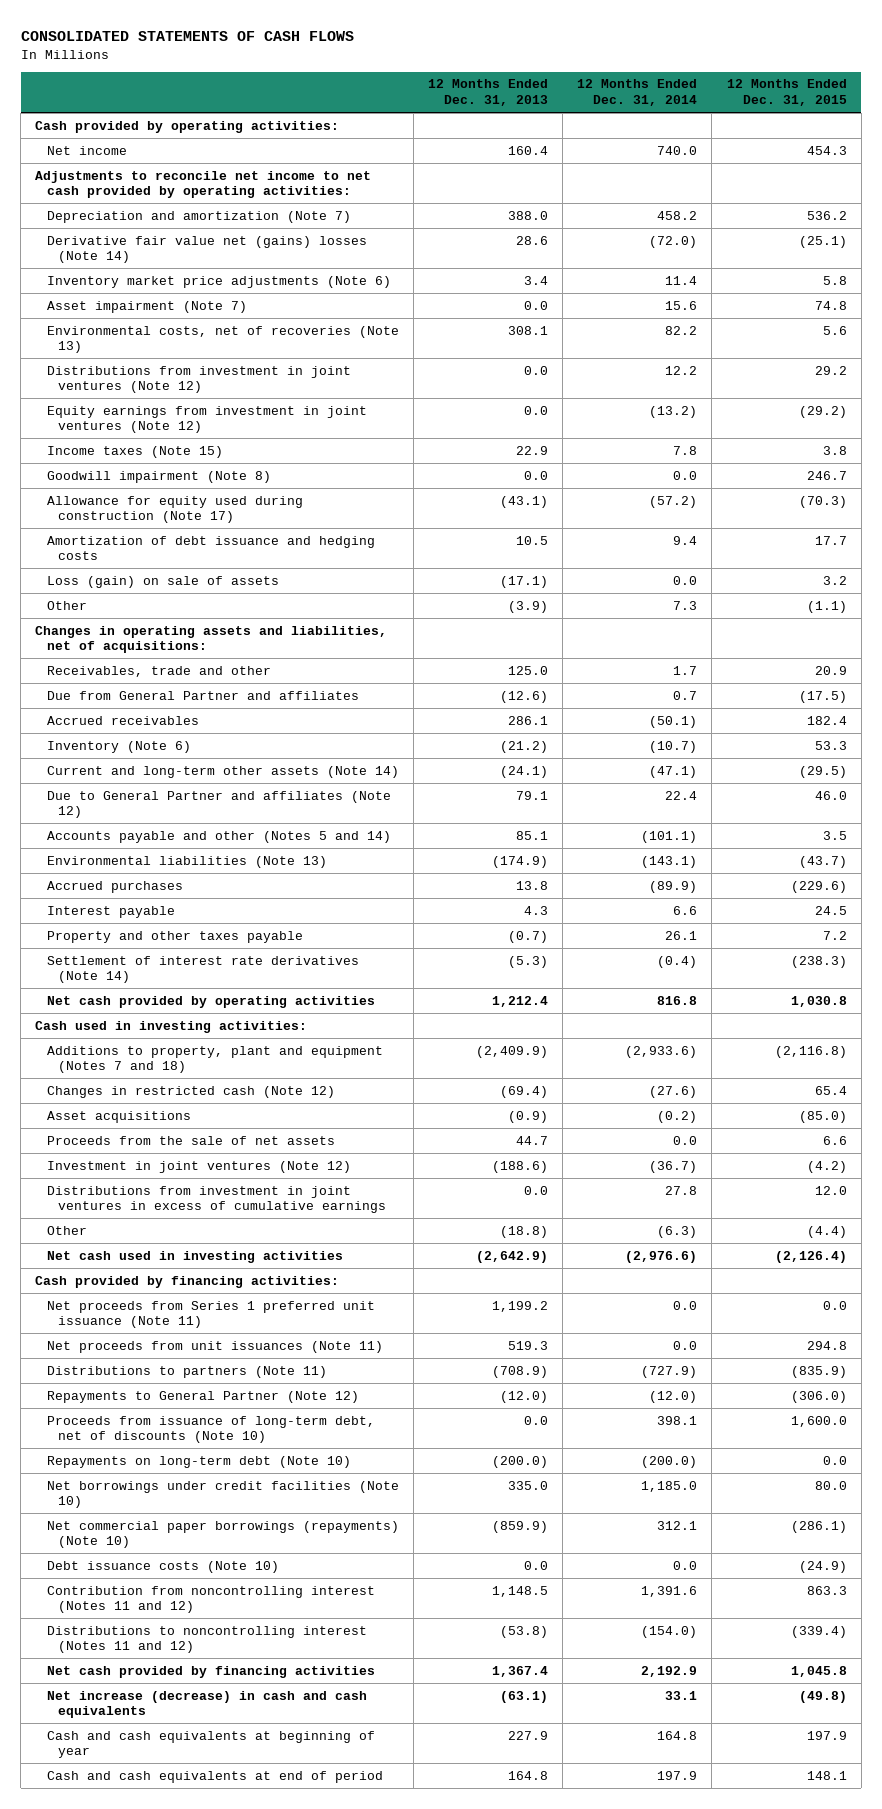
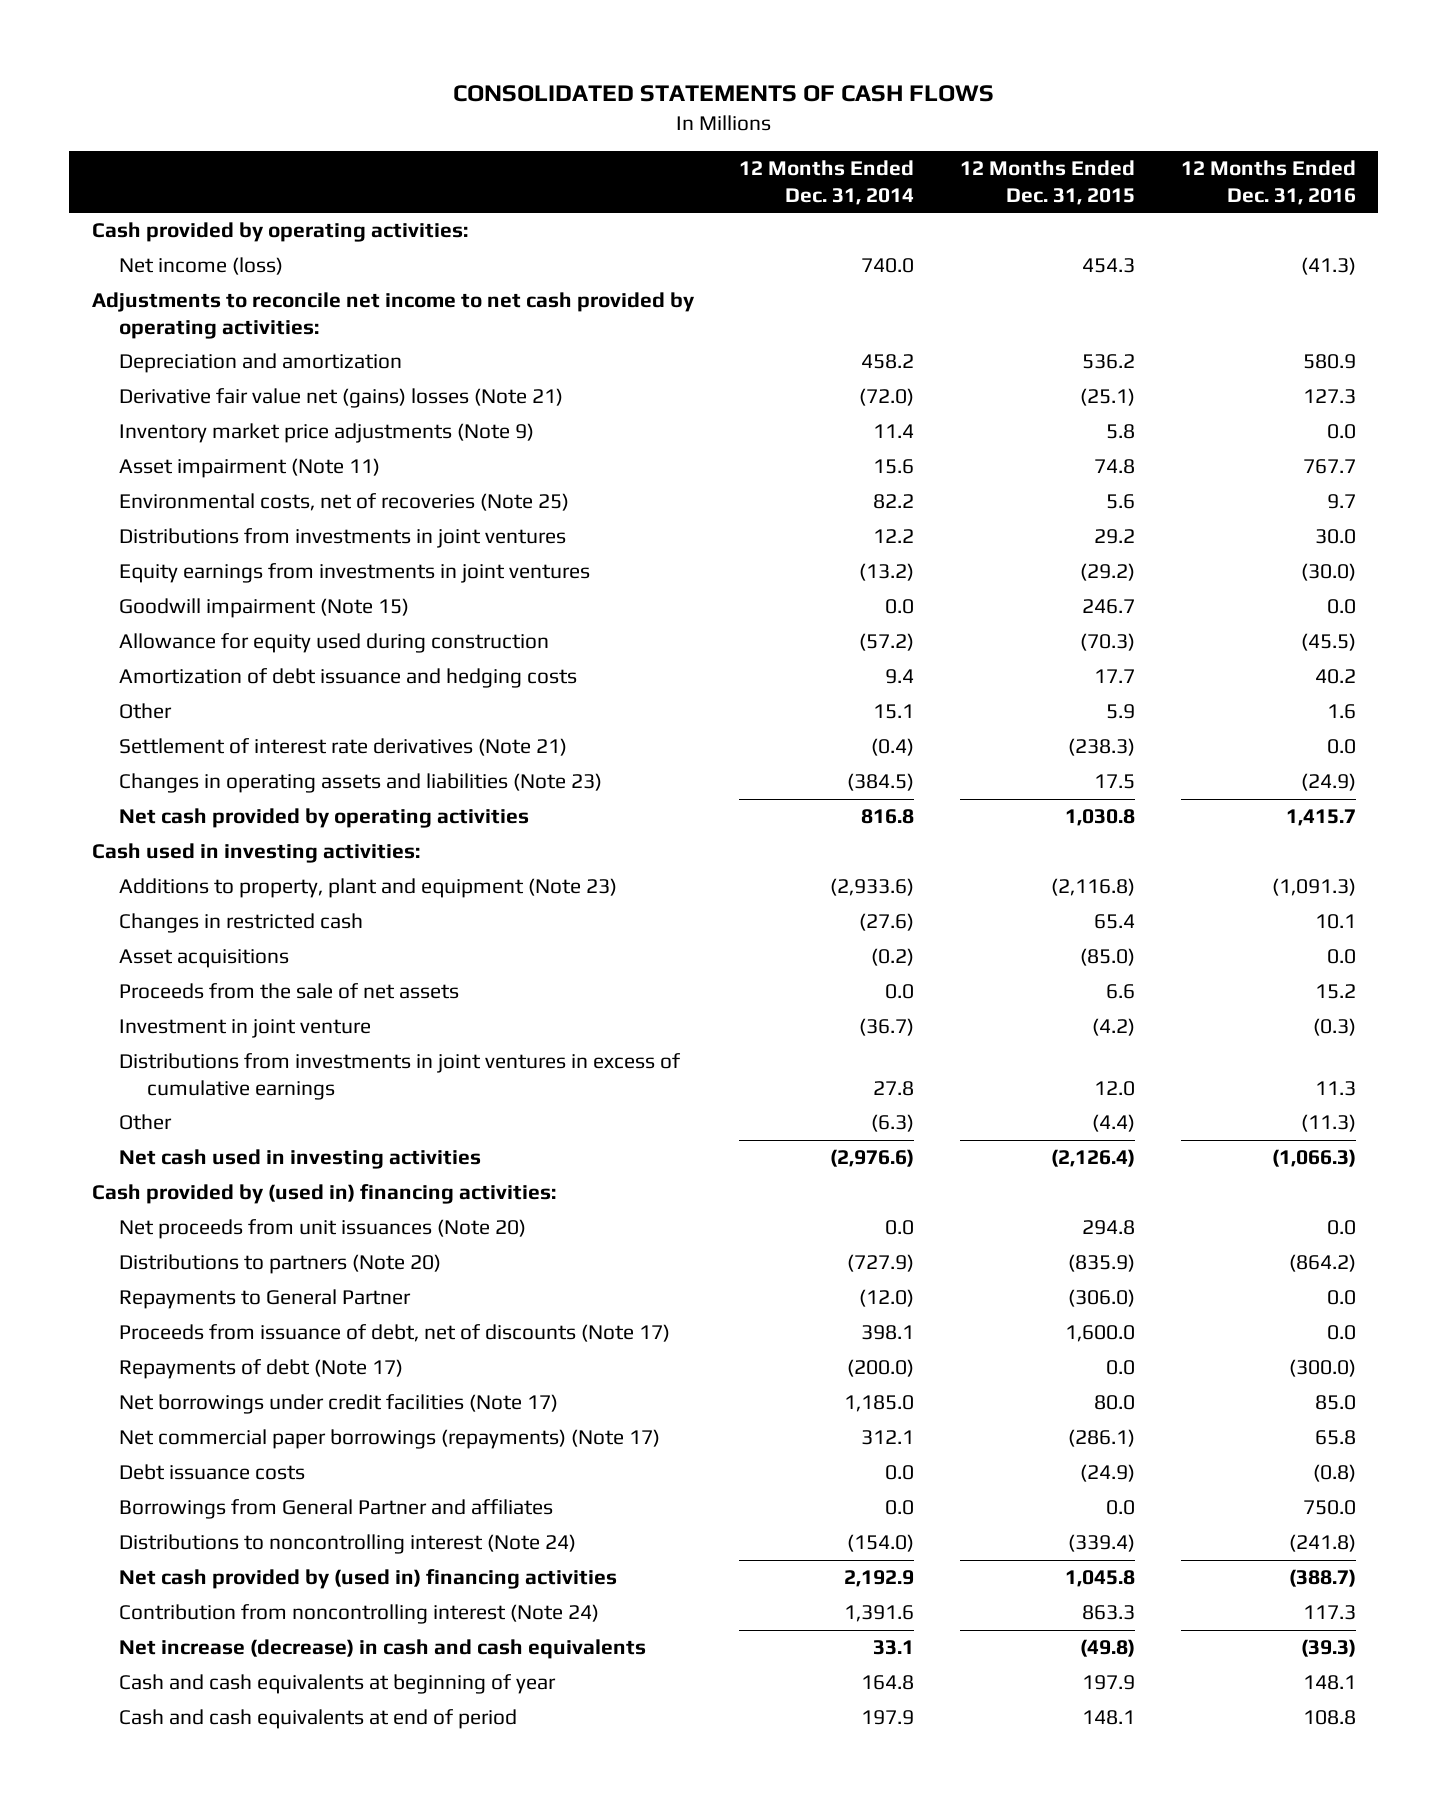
- | 12 Months Ended Dec. 31, 2013 | 12 Months Ended Dec. 31, 2014 | 12 Months Ended Dec. 31, 2015
+ | 12 Months Ended Dec. 31, 2014 | 12 Months Ended Dec. 31, 2015 | 12 Months Ended Dec. 31, 2016
- Net income | 160.4 | 740.0 | 454.3
+ Net income (loss) | 740.0 | 454.3 | (41.3)
- Depreciation and amortization (Note 7) | 388.0 | 458.2 | 536.2
- Derivative fair value net (gains) losses (Note 14) | 28.6 | (72.0) | (25.1)
- Inventory market price adjustments (Note 6) | 3.4 | 11.4 | 5.8
- Asset impairment (Note 7) | 0.0 | 15.6 | 74.8
- Environmental costs, net of recoveries (Note 13) | 308.1 | 82.2 | 5.6
- Distributions from investment in joint ventures (Note 12) | 0.0 | 12.2 | 29.2
- Equity earnings from investment in joint ventures (Note 12) | 0.0 | (13.2) | (29.2)
- Income taxes (Note 15) | 22.9 | 7.8 | 3.8
- Goodwill impairment (Note 8) | 0.0 | 0.0 | 246.7
- Allowance for equity used during construction (Note 17) | (43.1) | (57.2) | (70.3)
+ Depreciation and amortization | 458.2 | 536.2 | 580.9
+ Derivative fair value net (gains) losses (Note 21) | (72.0) | (25.1) | 127.3
+ Inventory market price adjustments (Note 9) | 11.4 | 5.8 | 0.0
+ Asset impairment (Note 11) | 15.6 | 74.8 | 767.7
+ Environmental costs, net of recoveries (Note 25) | 82.2 | 5.6 | 9.7
+ Distributions from investments in joint ventures | 12.2 | 29.2 | 30.0
+ Equity earnings from investments in joint ventures | (13.2) | (29.2) | (30.0)
+ Goodwill impairment (Note 15) | 0.0 | 246.7 | 0.0
+ Allowance for equity used during construction | (57.2) | (70.3) | (45.5)
- Loss (gain) on sale of assets | (17.1) | 0.0 | 3.2
- Other | (3.9) | 7.3 | (1.1)
- Changes in operating assets and liabilities, net of acquisitions:
- Receivables, trade and other | 125.0 | 1.7 | 20.9
- Due from General Partner and affiliates | (12.6) | 0.7 | (17.5)
- Accrued receivables | 286.1 | (50.1) | 182.4
- Inventory (Note 6) | (21.2) | (10.7) | 53.3
- Current and long-term other assets (Note 14) | (24.1) | (47.1) | (29.5)
- Due to General Partner and affiliates (Note 12) | 79.1 | 22.4 | 46.0
- Accounts payable and other (Notes 5 and 14) | 85.1 | (101.1) | 3.5
- Environmental liabilities (Note 13) | (174.9) | (143.1) | (43.7)
- Accrued purchases | 13.8 | (89.9) | (229.6)
- Interest payable | 4.3 | 6.6 | 24.5
- Property and other taxes payable | (0.7) | 26.1 | 7.2
- Settlement of interest rate derivatives (Note 14) | (5.3) | (0.4) | (238.3)
+ Other | 15.1 | 5.9 | 1.6
+ Settlement of interest rate derivatives (Note 21) | (0.4) | (238.3) | 0.0
+ Changes in operating assets and liabilities (Note 23) | (384.5) | 17.5 | (24.9)
- Additions to property, plant and equipment (Notes 7 and 18) | (2,409.9) | (2,933.6) | (2,116.8)
- Changes in restricted cash (Note 12) | (69.4) | (27.6) | 65.4
+ Additions to property, plant and equipment (Note 23) | (2,933.6) | (2,116.8) | (1,091.3)
+ Changes in restricted cash | (27.6) | 65.4 | 10.1
- Investment in joint ventures (Note 12) | (188.6) | (36.7) | (4.2)
- Distributions from investment in joint ventures in excess of cumulative earnings | 0.0 | 27.8 | 12.0
+ Investment in joint venture | (36.7) | (4.2) | (0.3)
+ Distributions from investments in joint ventures in excess of cumulative earnings | 27.8 | 12.0 | 11.3
- Cash provided by financing activities:
- Net proceeds from Series 1 preferred unit issuance (Note 11) | 1,199.2 | 0.0 | 0.0
- Net proceeds from unit issuances (Note 11) | 519.3 | 0.0 | 294.8
- Distributions to partners (Note 11) | (708.9) | (727.9) | (835.9)
- Repayments to General Partner (Note 12) | (12.0) | (12.0) | (306.0)
- Proceeds from issuance of long-term debt, net of discounts (Note 10) | 0.0 | 398.1 | 1,600.0
- Repayments on long-term debt (Note 10) | (200.0) | (200.0) | 0.0
- Net borrowings under credit facilities (Note 10) | 335.0 | 1,185.0 | 80.0
- Net commercial paper borrowings (repayments) (Note 10) | (859.9) | 312.1 | (286.1)
- Debt issuance costs (Note 10) | 0.0 | 0.0 | (24.9)
- Contribution from noncontrolling interest (Notes 11 and 12) | 1,148.5 | 1,391.6 | 863.3
- Distributions to noncontrolling interest (Notes 11 and 12) | (53.8) | (154.0) | (339.4)
- Net cash provided by financing activities | 1,367.4 | 2,192.9 | 1,045.8
+ Cash provided by (used in) financing activities:
+ Net proceeds from unit issuances (Note 20) | 0.0 | 294.8 | 0.0
+ Distributions to partners (Note 20) | (727.9) | (835.9) | (864.2)
+ Repayments to General Partner | (12.0) | (306.0) | 0.0
+ Proceeds from issuance of debt, net of discounts (Note 17) | 398.1 | 1,600.0 | 0.0
+ Repayments of debt (Note 17) | (200.0) | 0.0 | (300.0)
+ Net borrowings under credit facilities (Note 17) | 1,185.0 | 80.0 | 85.0
+ Net commercial paper borrowings (repayments) (Note 17) | 312.1 | (286.1) | 65.8
+ Debt issuance costs | 0.0 | (24.9) | (0.8)
+ Borrowings from General Partner and affiliates | 0.0 | 0.0 | 750.0
+ Distributions to noncontrolling interest (Note 24) | (154.0) | (339.4) | (241.8)
+ Net cash provided by (used in) financing activities | 2,192.9 | 1,045.8 | (388.7)
+ Contribution from noncontrolling interest (Note 24) | 1,391.6 | 863.3 | 117.3

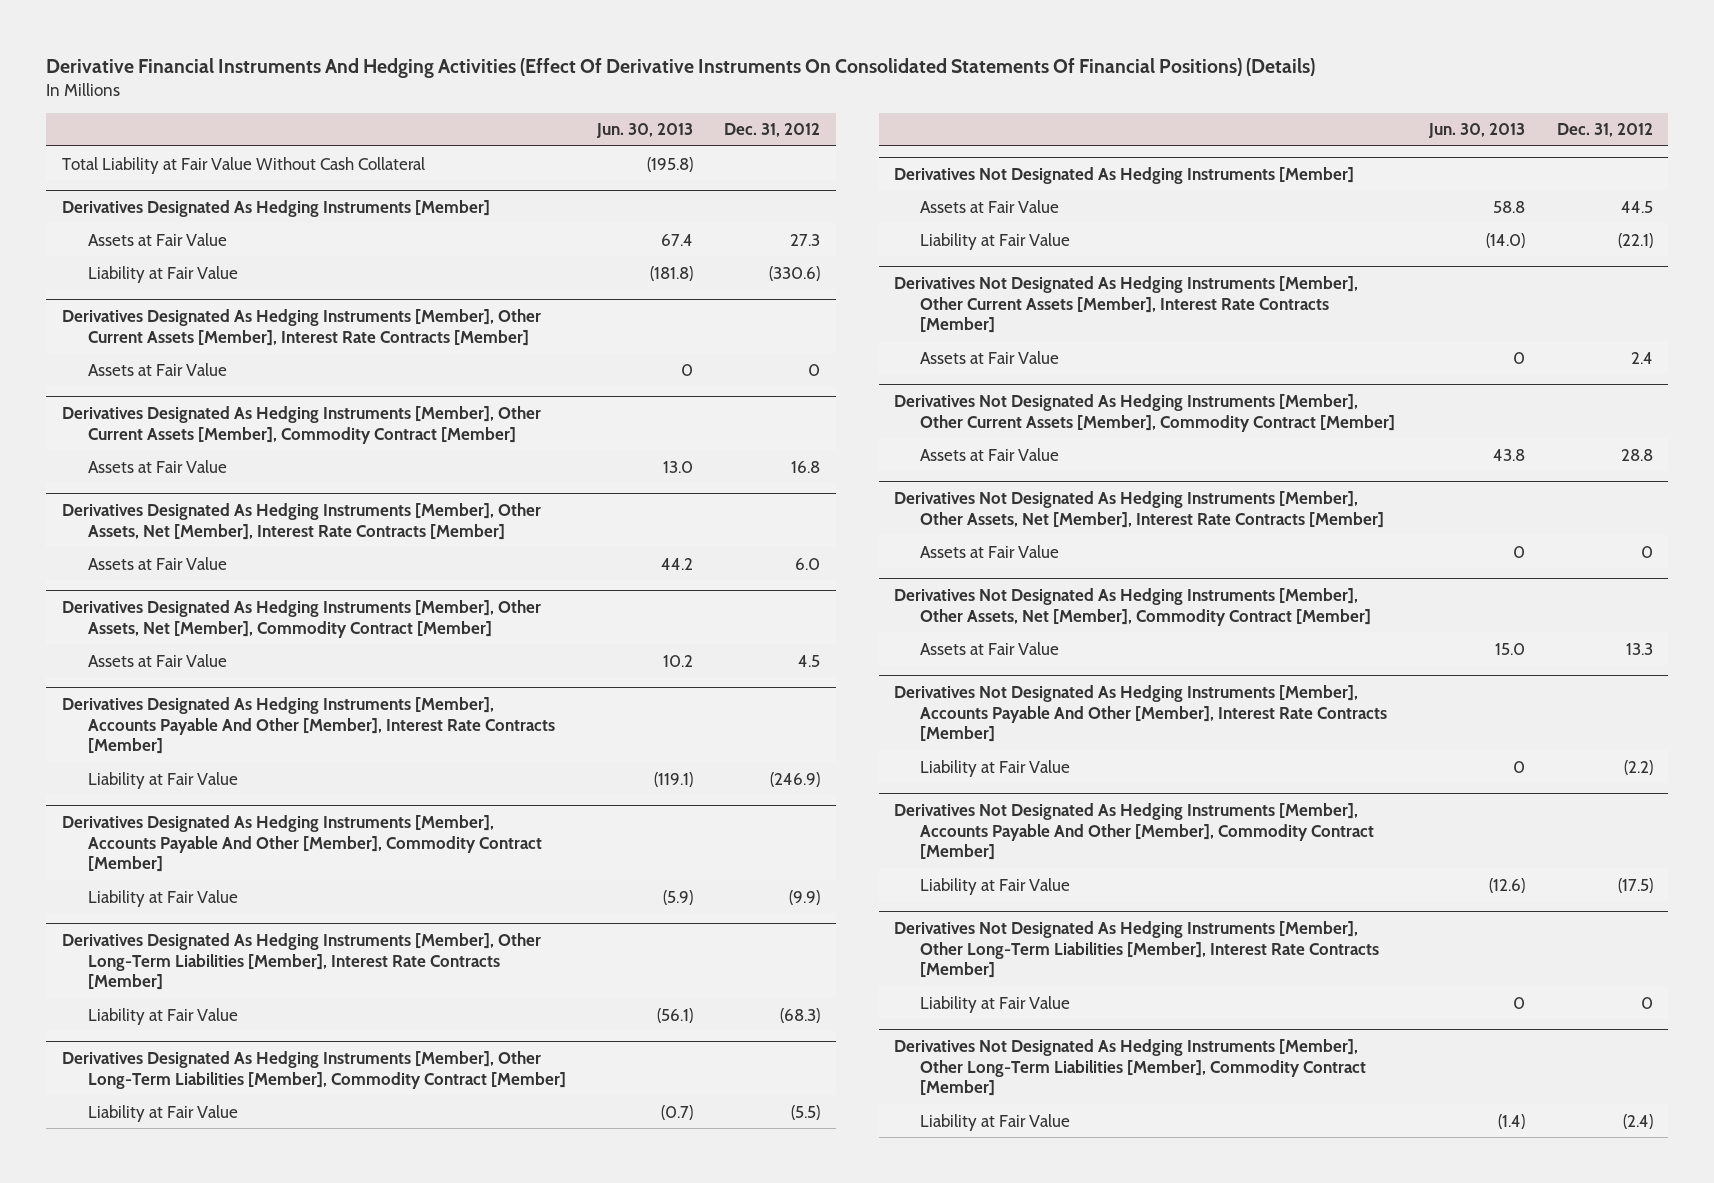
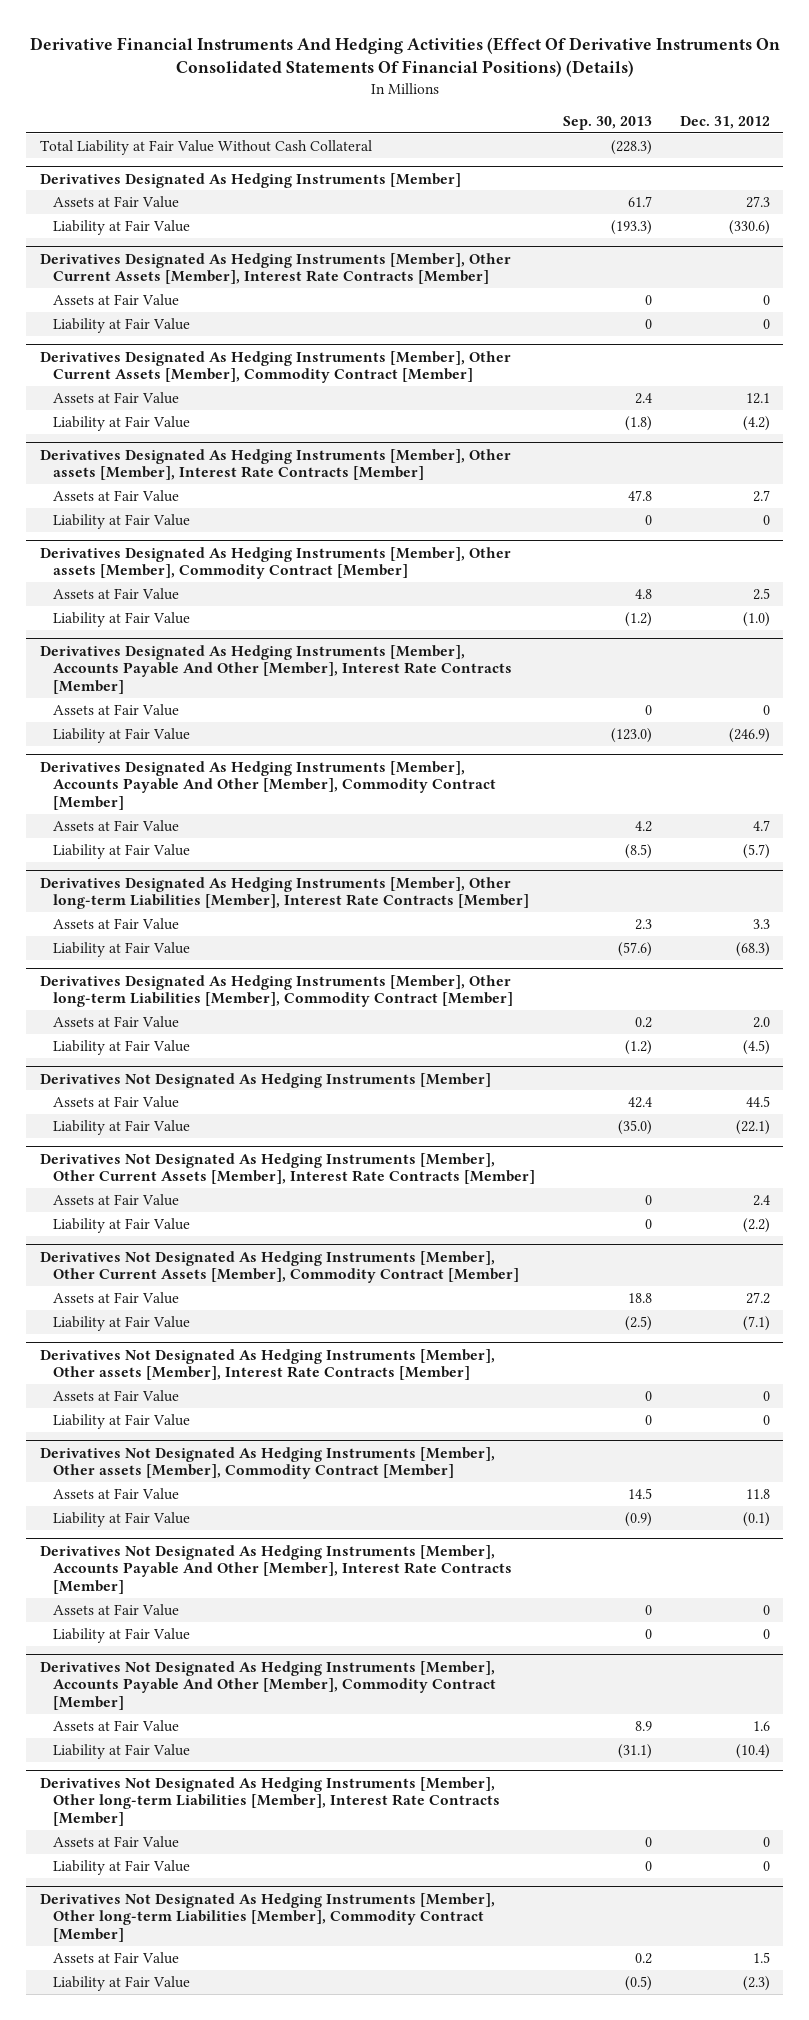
- | Jun. 30, 2013 | Dec. 31, 2012
+ | Sep. 30, 2013 | Dec. 31, 2012
@ Derivatives Designated As Hedging Instruments [Member], Other Current Assets [Member], Interest Rate Contracts [Member]
+ Liability at Fair Value | 0 | 0
@ Derivatives Designated As Hedging Instruments [Member], Other Current Assets [Member], Commodity Contract [Member]
- Assets at Fair Value | 13.0 | 16.8
- Derivatives Designated As Hedging Instruments [Member], Other Assets, Net [Member], Interest Rate Contracts [Member]
- Assets at Fair Value | 44.2 | 6.0
- Derivatives Designated As Hedging Instruments [Member], Other Assets, Net [Member], Commodity Contract [Member]
- Assets at Fair Value | 10.2 | 4.5
@ Derivatives Designated As Hedging Instruments [Member], Other Current Assets [Member], Commodity Contract [Member]
+ Assets at Fair Value | 2.4 | 12.1
+ Liability at Fair Value | (1.8) | (4.2)
+ Derivatives Designated As Hedging Instruments [Member], Other assets [Member], Interest Rate Contracts [Member]
+ Assets at Fair Value | 47.8 | 2.7
+ Liability at Fair Value | 0 | 0
+ Derivatives Designated As Hedging Instruments [Member], Other assets [Member], Commodity Contract [Member]
+ Assets at Fair Value | 4.8 | 2.5
+ Liability at Fair Value | (1.2) | (1.0)
@ Derivatives Designated As Hedging Instruments [Member], Accounts Payable And Other [Member], Interest Rate Contracts [Member]
+ Assets at Fair Value | 0 | 0
@ Derivatives Designated As Hedging Instruments [Member], Accounts Payable And Other [Member], Commodity Contract [Member]
- Liability at Fair Value | (5.9) | (9.9)
- Derivatives Designated As Hedging Instruments [Member], Other Long-Term Liabilities [Member], Interest Rate Contracts [Member]
@ Derivatives Designated As Hedging Instruments [Member], Accounts Payable And Other [Member], Commodity Contract [Member]
+ Assets at Fair Value | 4.2 | 4.7
+ Liability at Fair Value | (8.5) | (5.7)
+ Derivatives Designated As Hedging Instruments [Member], Other long-term Liabilities [Member], Interest Rate Contracts [Member]
+ Assets at Fair Value | 2.3 | 3.3
- Derivatives Designated As Hedging Instruments [Member], Other Long-Term Liabilities [Member], Commodity Contract [Member]
- Liability at Fair Value | (0.7) | (5.5)
+ Derivatives Designated As Hedging Instruments [Member], Other long-term Liabilities [Member], Commodity Contract [Member]
+ Assets at Fair Value | 0.2 | 2.0
+ Liability at Fair Value | (1.2) | (4.5)
@ Derivatives Not Designated As Hedging Instruments [Member], Other Current Assets [Member], Interest Rate Contracts [Member]
+ Liability at Fair Value | 0 | (2.2)
@ Derivatives Not Designated As Hedging Instruments [Member], Other Current Assets [Member], Commodity Contract [Member]
- Assets at Fair Value | 43.8 | 28.8
- Derivatives Not Designated As Hedging Instruments [Member], Other Assets, Net [Member], Interest Rate Contracts [Member]
@ Derivatives Not Designated As Hedging Instruments [Member], Other Current Assets [Member], Commodity Contract [Member]
+ Assets at Fair Value | 18.8 | 27.2
+ Liability at Fair Value | (2.5) | (7.1)
+ Derivatives Not Designated As Hedging Instruments [Member], Other assets [Member], Interest Rate Contracts [Member]
- Derivatives Not Designated As Hedging Instruments [Member], Other Assets, Net [Member], Commodity Contract [Member]
- Assets at Fair Value | 15.0 | 13.3
+ Liability at Fair Value | 0 | 0
+ Derivatives Not Designated As Hedging Instruments [Member], Other assets [Member], Commodity Contract [Member]
+ Assets at Fair Value | 14.5 | 11.8
+ Liability at Fair Value | (0.9) | (0.1)
@ Derivatives Not Designated As Hedging Instruments [Member], Accounts Payable And Other [Member], Interest Rate Contracts [Member]
- Liability at Fair Value | 0 | (2.2)
+ Assets at Fair Value | 0 | 0
+ Liability at Fair Value | 0 | 0
@ Derivatives Not Designated As Hedging Instruments [Member], Accounts Payable And Other [Member], Commodity Contract [Member]
- Liability at Fair Value | (12.6) | (17.5)
- Derivatives Not Designated As Hedging Instruments [Member], Other Long-Term Liabilities [Member], Interest Rate Contracts [Member]
@ Derivatives Not Designated As Hedging Instruments [Member], Accounts Payable And Other [Member], Commodity Contract [Member]
+ Assets at Fair Value | 8.9 | 1.6
+ Liability at Fair Value | (31.1) | (10.4)
+ Derivatives Not Designated As Hedging Instruments [Member], Other long-term Liabilities [Member], Interest Rate Contracts [Member]
+ Assets at Fair Value | 0 | 0
- Derivatives Not Designated As Hedging Instruments [Member], Other Long-Term Liabilities [Member], Commodity Contract [Member]
- Liability at Fair Value | (1.4) | (2.4)
+ Derivatives Not Designated As Hedging Instruments [Member], Other long-term Liabilities [Member], Commodity Contract [Member]
+ Assets at Fair Value | 0.2 | 1.5
+ Liability at Fair Value | (0.5) | (2.3)

